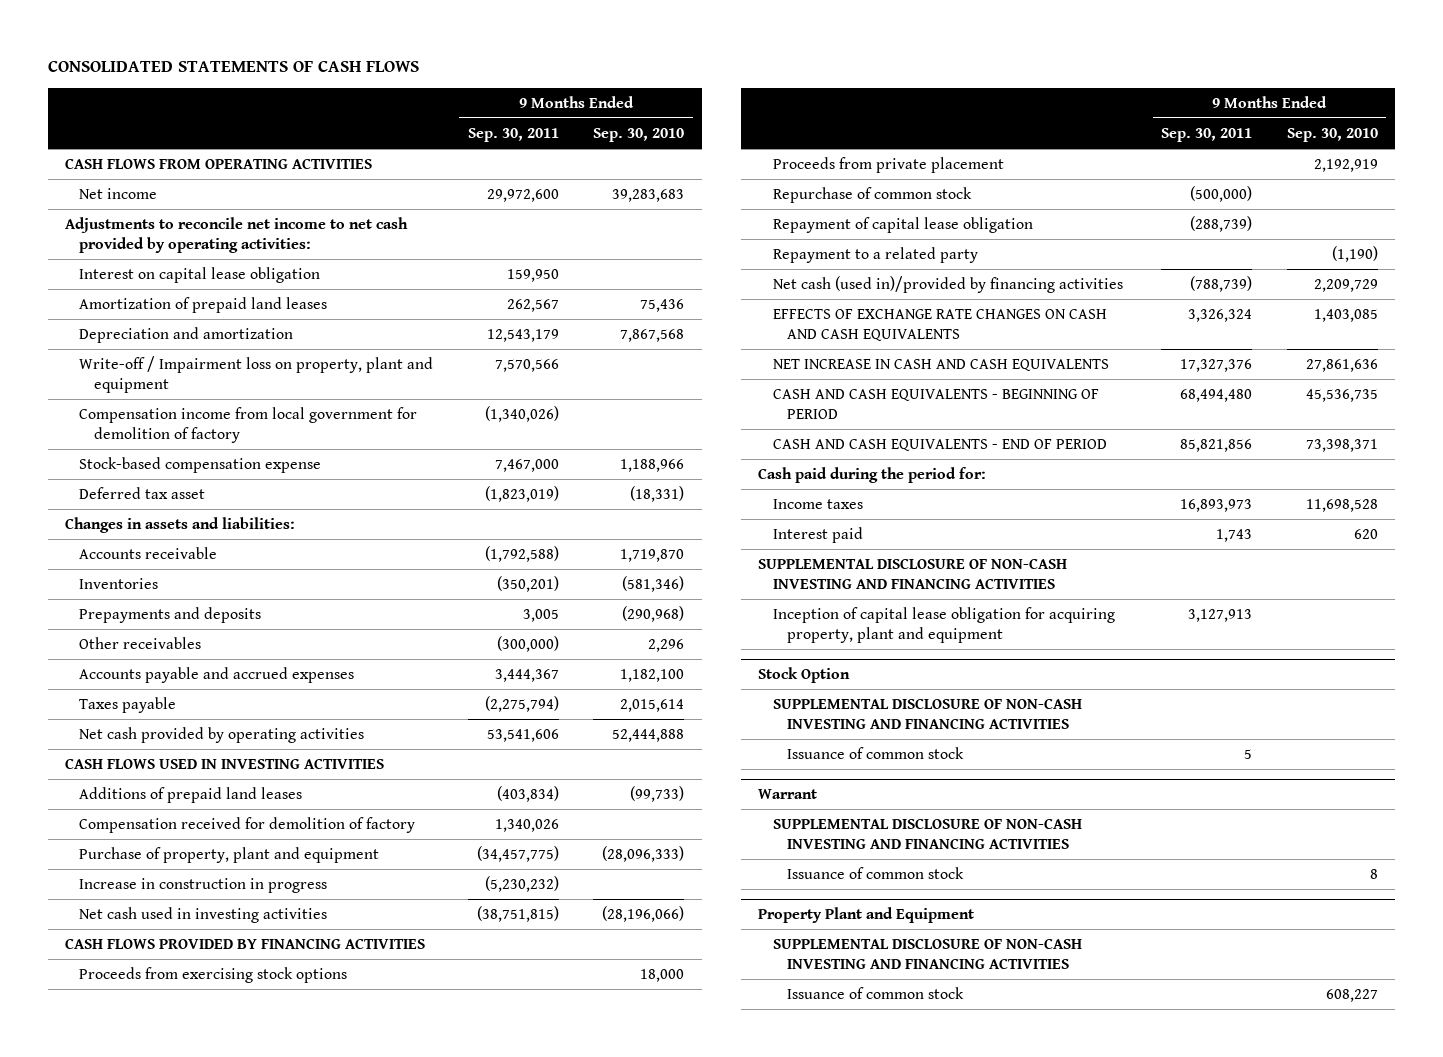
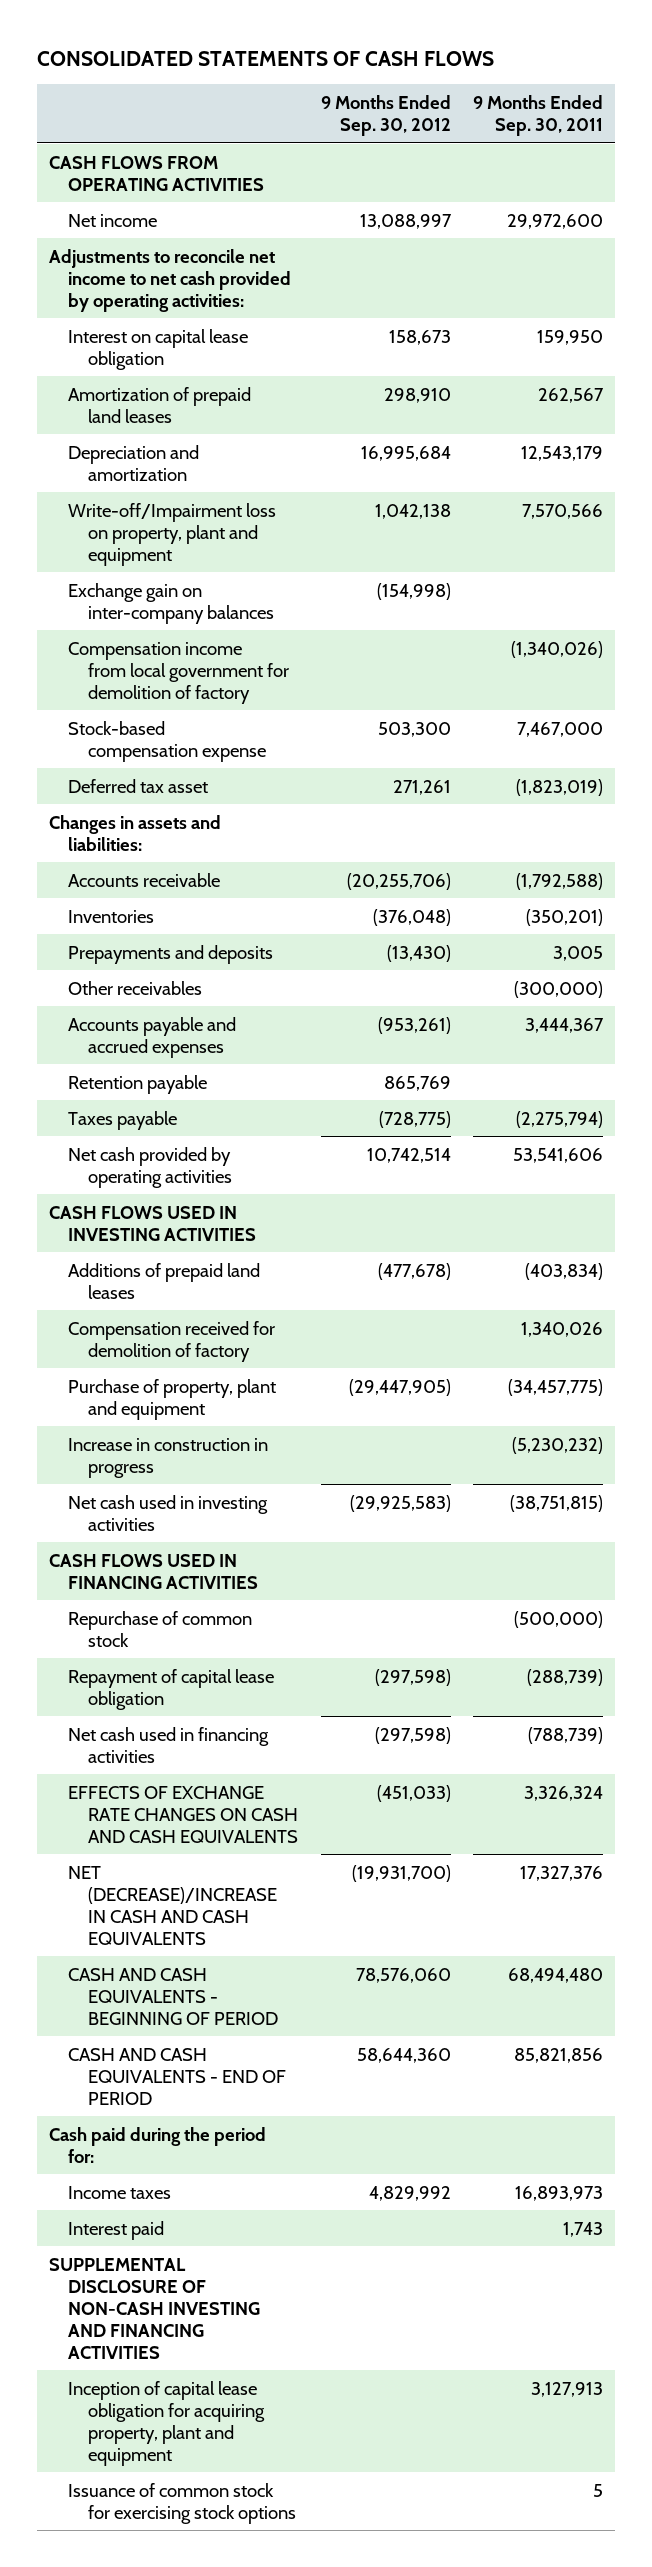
- | 9 Months Ended Sep. 30, 2011 | 9 Months Ended Sep. 30, 2010
+ | 9 Months Ended Sep. 30, 2012 | 9 Months Ended Sep. 30, 2011
- Write-off / Impairment loss on property, plant and equipment | 7,570,566 |
+ Write-off/Impairment loss on property, plant and equipment | 1,042,138 | 7,570,566
+ Exchange gain on inter-company balances | (154,998) |
+ Retention payable | 865,769 |
- CASH FLOWS PROVIDED BY FINANCING ACTIVITIES
- Proceeds from exercising stock options | | 18,000
- Proceeds from private placement | | 2,192,919
+ CASH FLOWS USED IN FINANCING ACTIVITIES
- Repayment to a related party | | (1,190)
- Net cash (used in)/provided by financing activities | (788,739) | 2,209,729
+ Net cash used in financing activities | (297,598) | (788,739)
- NET INCREASE IN CASH AND CASH EQUIVALENTS | 17,327,376 | 27,861,636
+ NET (DECREASE)/INCREASE IN CASH AND CASH EQUIVALENTS | (19,931,700) | 17,327,376
- Stock Option
- SUPPLEMENTAL DISCLOSURE OF NON-CASH INVESTING AND FINANCING ACTIVITIES
- Issuance of common stock | 5 |
- Warrant
- SUPPLEMENTAL DISCLOSURE OF NON-CASH INVESTING AND FINANCING ACTIVITIES
- Issuance of common stock | | 8
- Property Plant and Equipment
- SUPPLEMENTAL DISCLOSURE OF NON-CASH INVESTING AND FINANCING ACTIVITIES
- Issuance of common stock | | 608,227
+ Issuance of common stock for exercising stock options | | 5

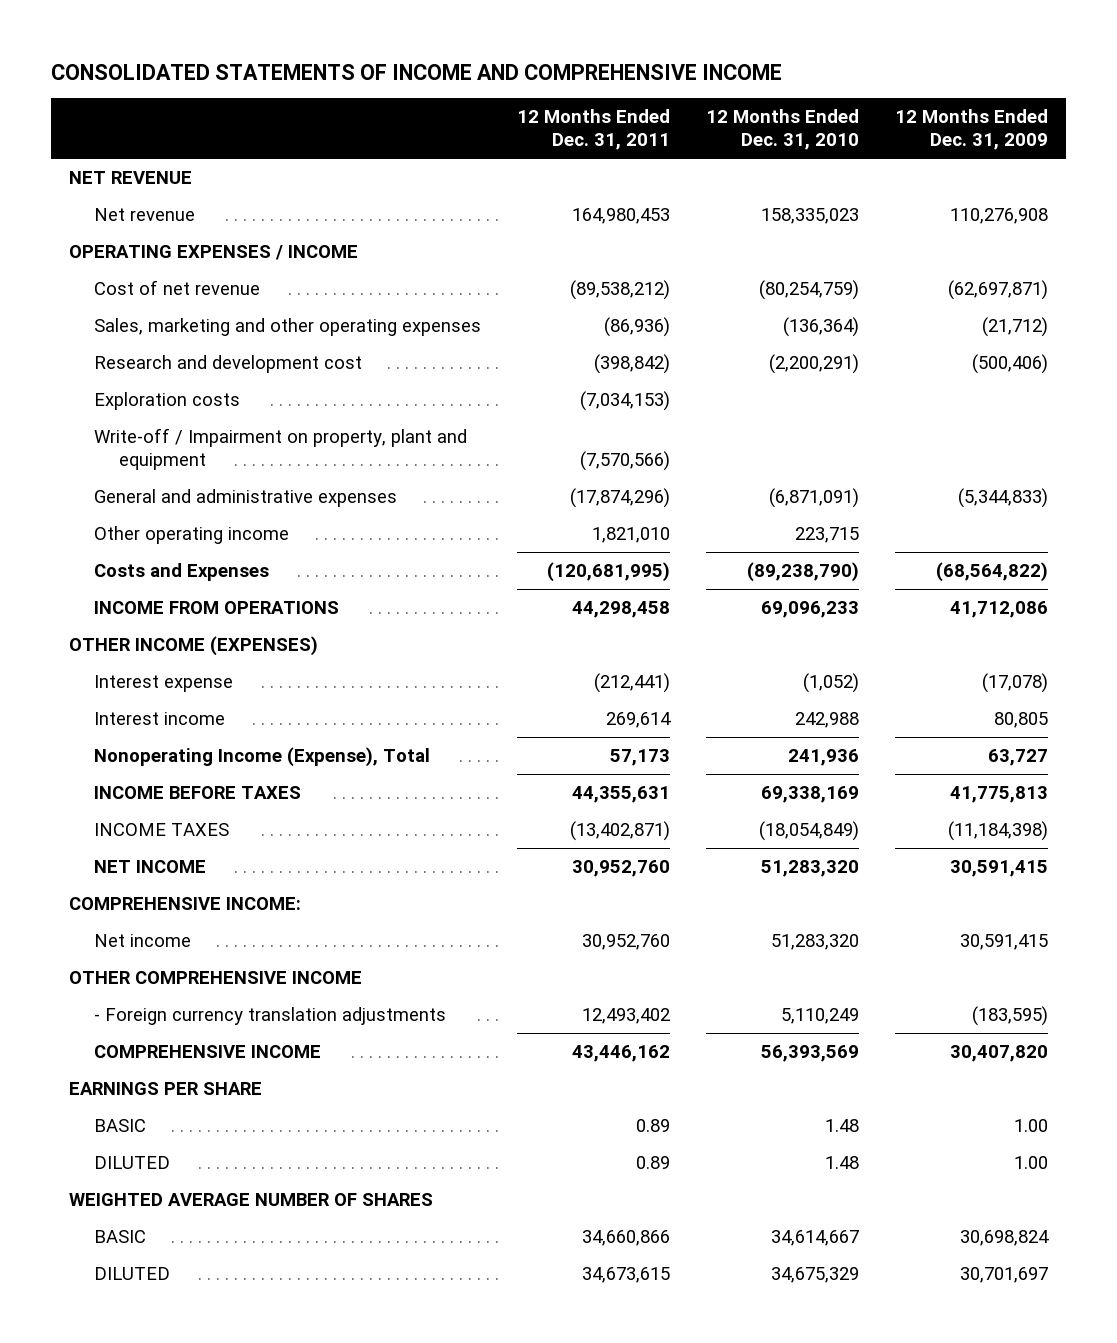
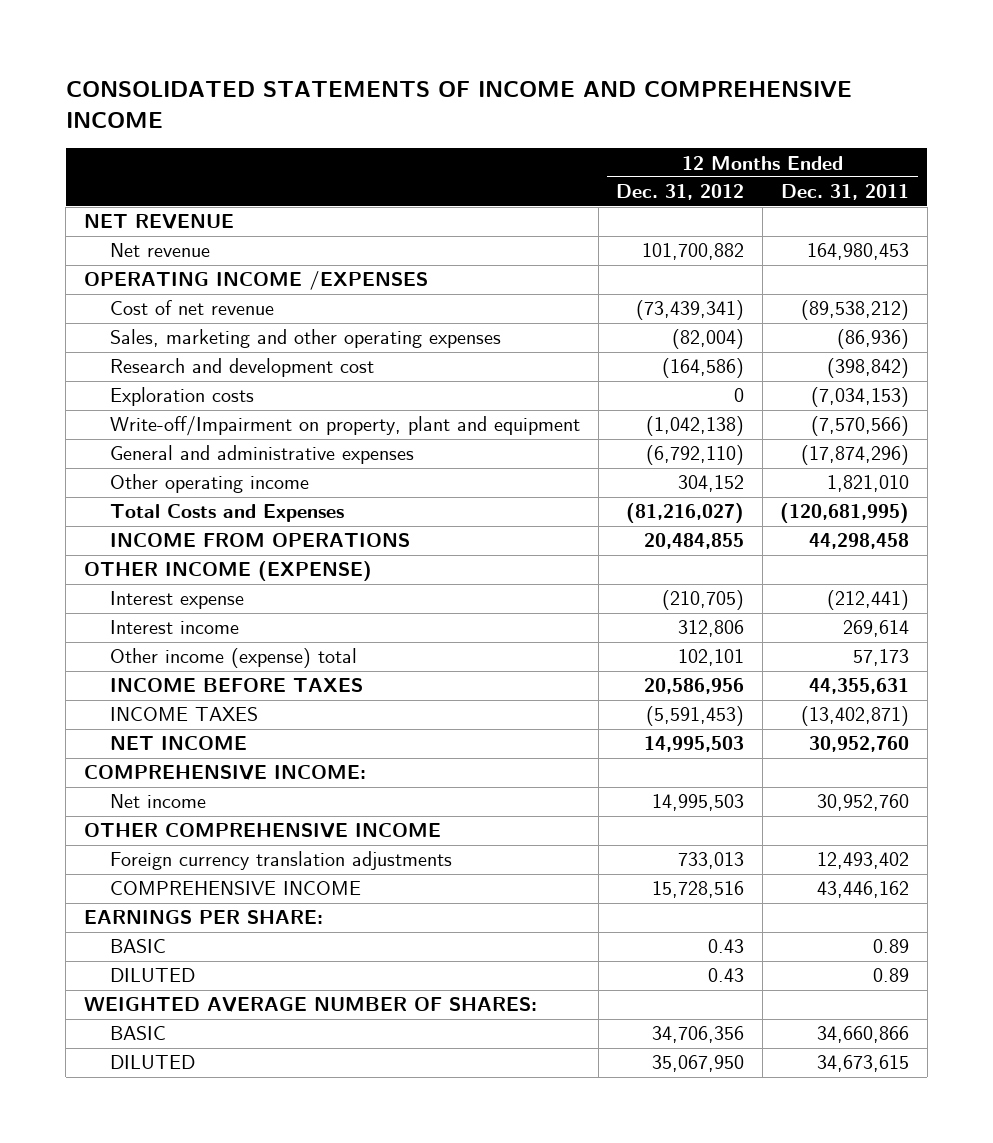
- | 12 Months Ended Dec. 31, 2011 | 12 Months Ended Dec. 31, 2010 | 12 Months Ended Dec. 31, 2009
+ | 12 Months Ended Dec. 31, 2012 | 12 Months Ended Dec. 31, 2011
- OPERATING EXPENSES / INCOME
+ OPERATING INCOME /EXPENSES
- Write-off / Impairment on property, plant and equipment | (7,570,566) | |
+ Write-off/Impairment on property, plant and equipment | (1,042,138) | (7,570,566)
- Costs and Expenses | (120,681,995) | (89,238,790) | (68,564,822)
+ Total Costs and Expenses | (81,216,027) | (120,681,995)
- OTHER INCOME (EXPENSES)
+ OTHER INCOME (EXPENSE)
- Nonoperating Income (Expense), Total | 57,173 | 241,936 | 63,727
+ Other income (expense) total | 102,101 | 57,173
- - Foreign currency translation adjustments | 12,493,402 | 5,110,249 | (183,595)
+ Foreign currency translation adjustments | 733,013 | 12,493,402
- EARNINGS PER SHARE
+ EARNINGS PER SHARE:
- WEIGHTED AVERAGE NUMBER OF SHARES
+ WEIGHTED AVERAGE NUMBER OF SHARES:

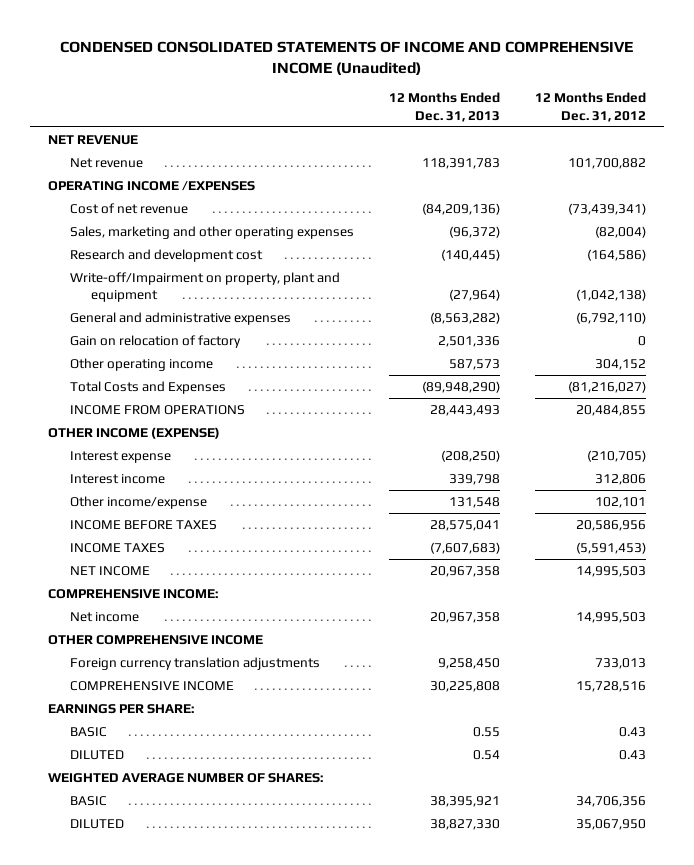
- CONSOLIDATED STATEMENTS OF INCOME AND COMPREHENSIVE INCOME
+ CONDENSED CONSOLIDATED STATEMENTS OF INCOME AND COMPREHENSIVE INCOME (Unaudited)
- | 12 Months Ended Dec. 31, 2012 | 12 Months Ended Dec. 31, 2011
+ | 12 Months Ended Dec. 31, 2013 | 12 Months Ended Dec. 31, 2012
- Exploration costs | 0 | (7,034,153)
+ Gain on relocation of factory | 2,501,336 | 0
- Other income (expense) total | 102,101 | 57,173
+ Other income/expense | 131,548 | 102,101

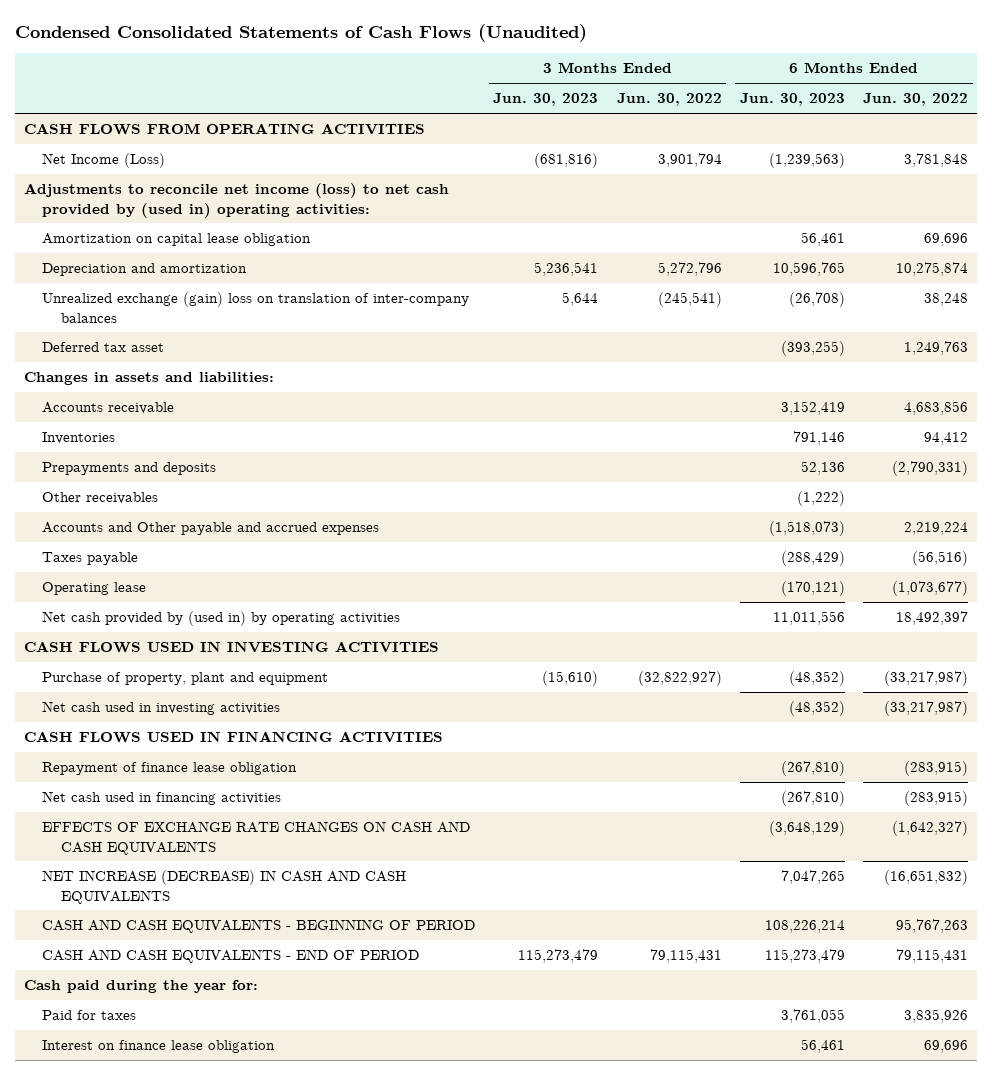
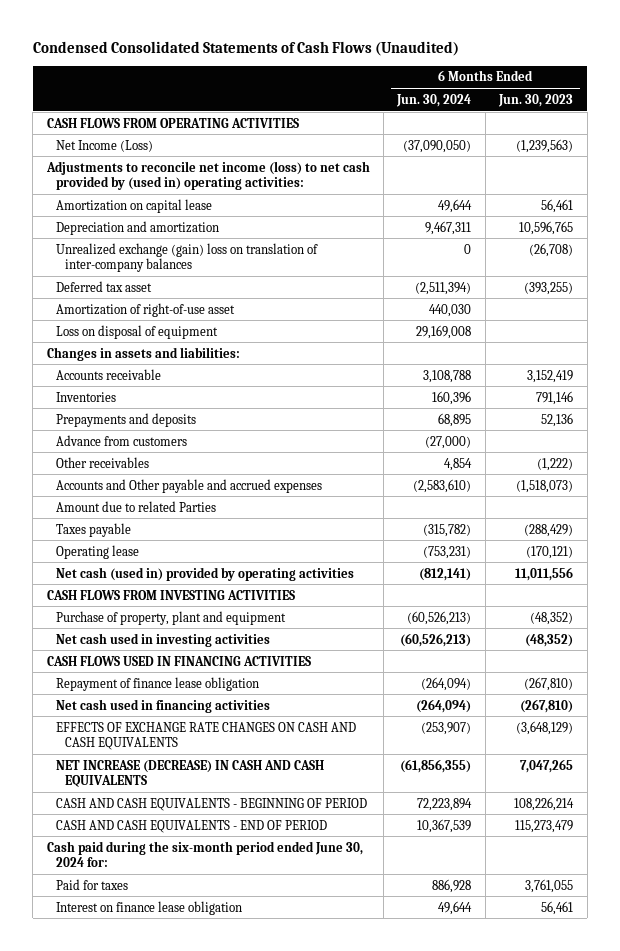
- | 3 Months Ended Jun. 30, 2023 | 3 Months Ended Jun. 30, 2022 | 6 Months Ended Jun. 30, 2023 | 6 Months Ended Jun. 30, 2022
+ | 6 Months Ended Jun. 30, 2024 | 6 Months Ended Jun. 30, 2023
- Amortization on capital lease obligation | | | 56,461 | 69,696
+ Amortization on capital lease | 49,644 | 56,461
+ Amortization of right-of-use asset | 440,030 |
+ Loss on disposal of equipment | 29,169,008 |
+ Advance from customers | (27,000) |
+ Amount due to related Parties
- Net cash provided by (used in) by operating activities | | | 11,011,556 | 18,492,397
- CASH FLOWS USED IN INVESTING ACTIVITIES
+ Net cash (used in) provided by operating activities | (812,141) | 11,011,556
+ CASH FLOWS FROM INVESTING ACTIVITIES
- Cash paid during the year for:
+ Cash paid during the six-month period ended June 30, 2024 for:

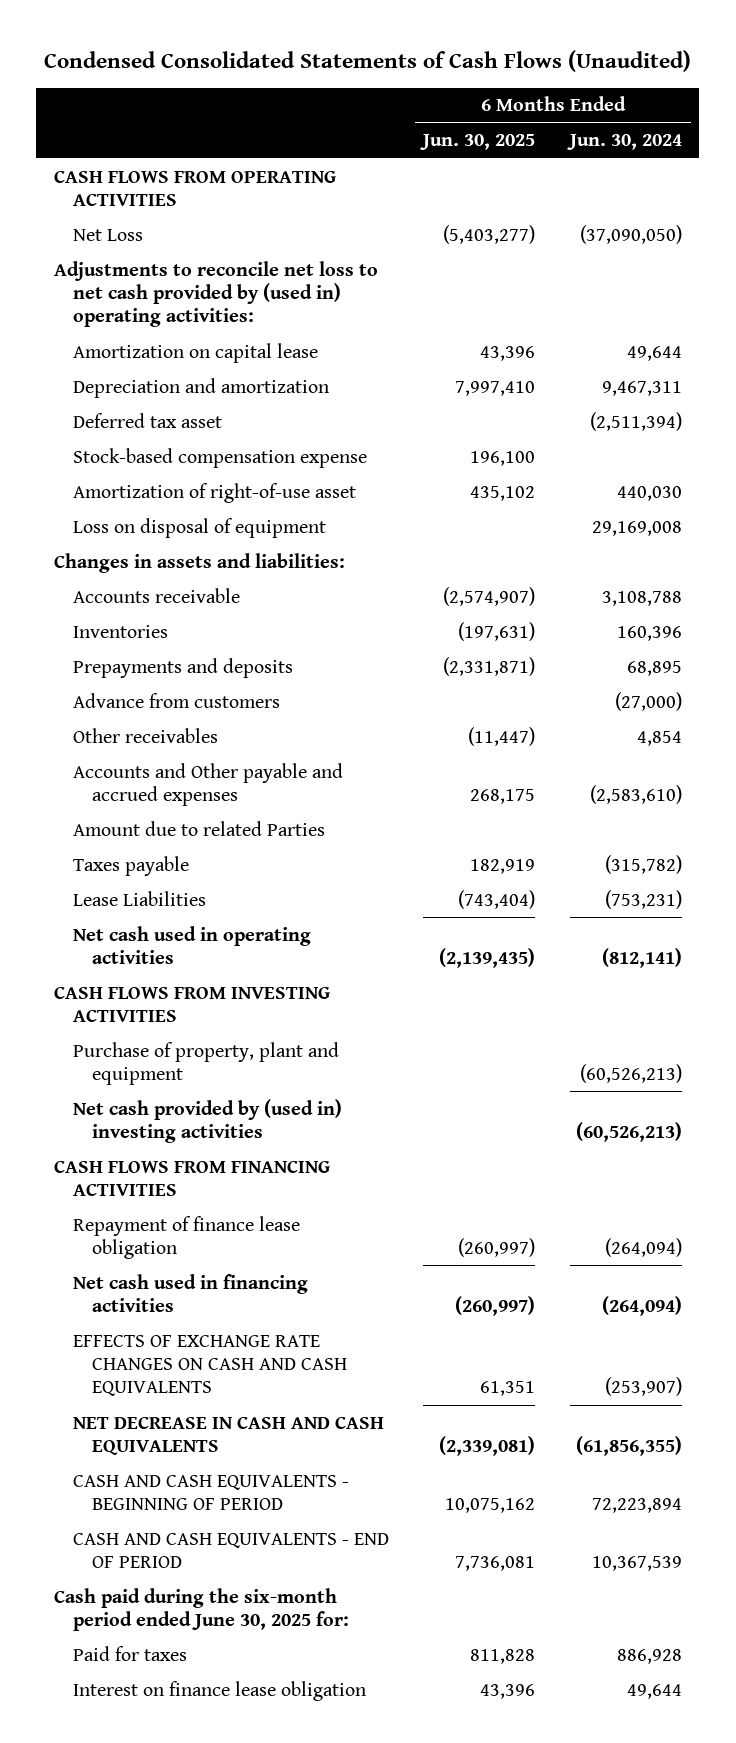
- | 6 Months Ended Jun. 30, 2024 | 6 Months Ended Jun. 30, 2023
+ | 6 Months Ended Jun. 30, 2025 | 6 Months Ended Jun. 30, 2024
- Net Income (Loss) | (37,090,050) | (1,239,563)
- Adjustments to reconcile net income (loss) to net cash provided by (used in) operating activities:
+ Net Loss | (5,403,277) | (37,090,050)
+ Adjustments to reconcile net loss to net cash provided by (used in) operating activities:
- Unrealized exchange (gain) loss on translation of inter-company balances | 0 | (26,708)
+ Stock-based compensation expense | 196,100 |
- Operating lease | (753,231) | (170,121)
- Net cash (used in) provided by operating activities | (812,141) | 11,011,556
+ Lease Liabilities | (743,404) | (753,231)
+ Net cash used in operating activities | (2,139,435) | (812,141)
- Net cash used in investing activities | (60,526,213) | (48,352)
- CASH FLOWS USED IN FINANCING ACTIVITIES
+ Net cash provided by (used in) investing activities | | (60,526,213)
+ CASH FLOWS FROM FINANCING ACTIVITIES
- NET INCREASE (DECREASE) IN CASH AND CASH EQUIVALENTS | (61,856,355) | 7,047,265
+ NET DECREASE IN CASH AND CASH EQUIVALENTS | (2,339,081) | (61,856,355)
- Cash paid during the six-month period ended June 30, 2024 for:
+ Cash paid during the six-month period ended June 30, 2025 for:

